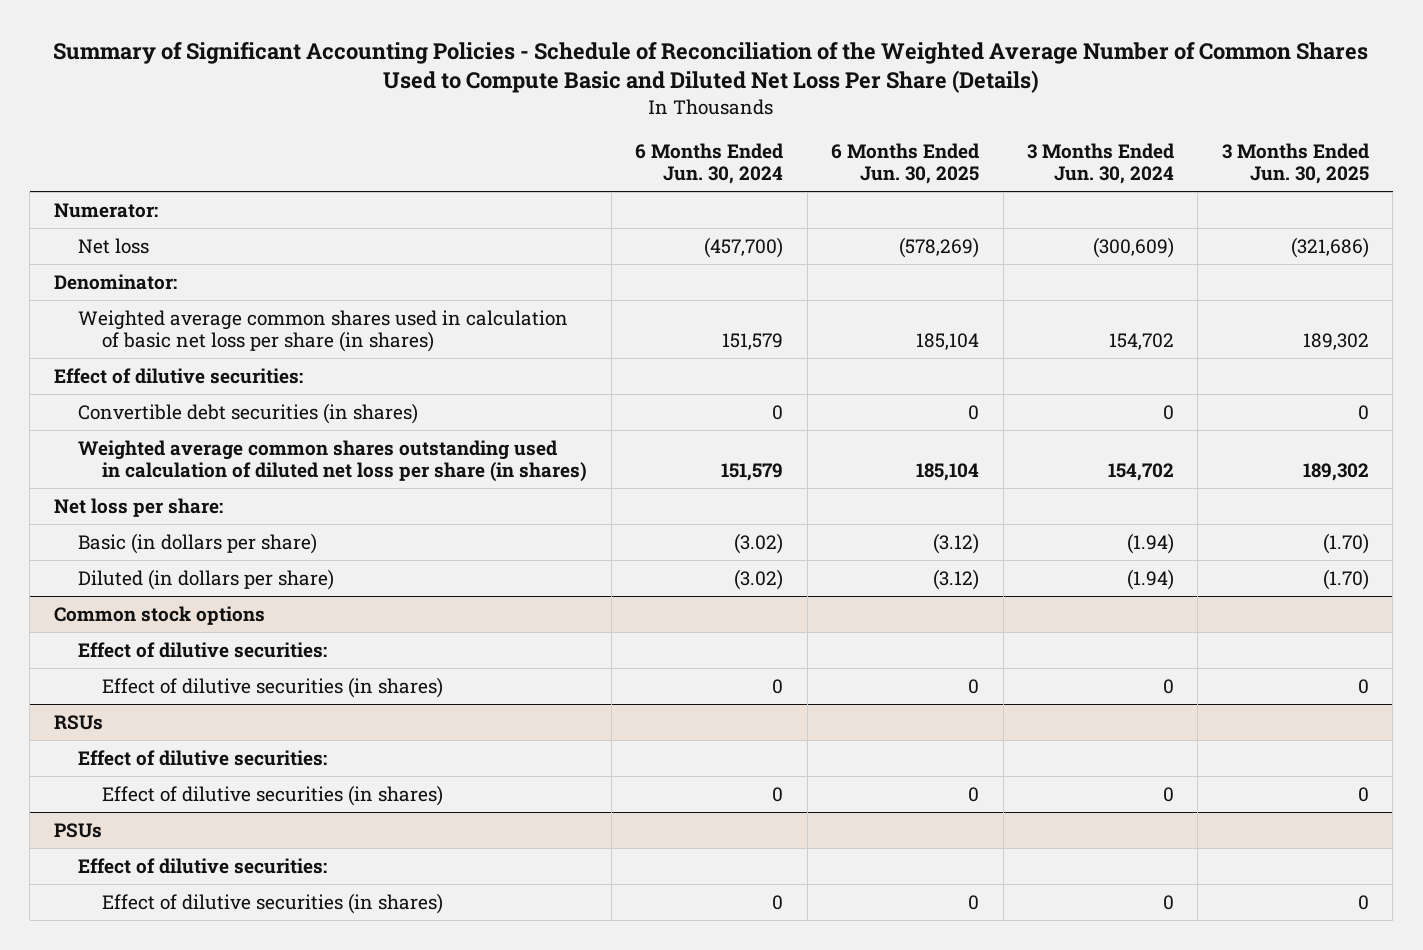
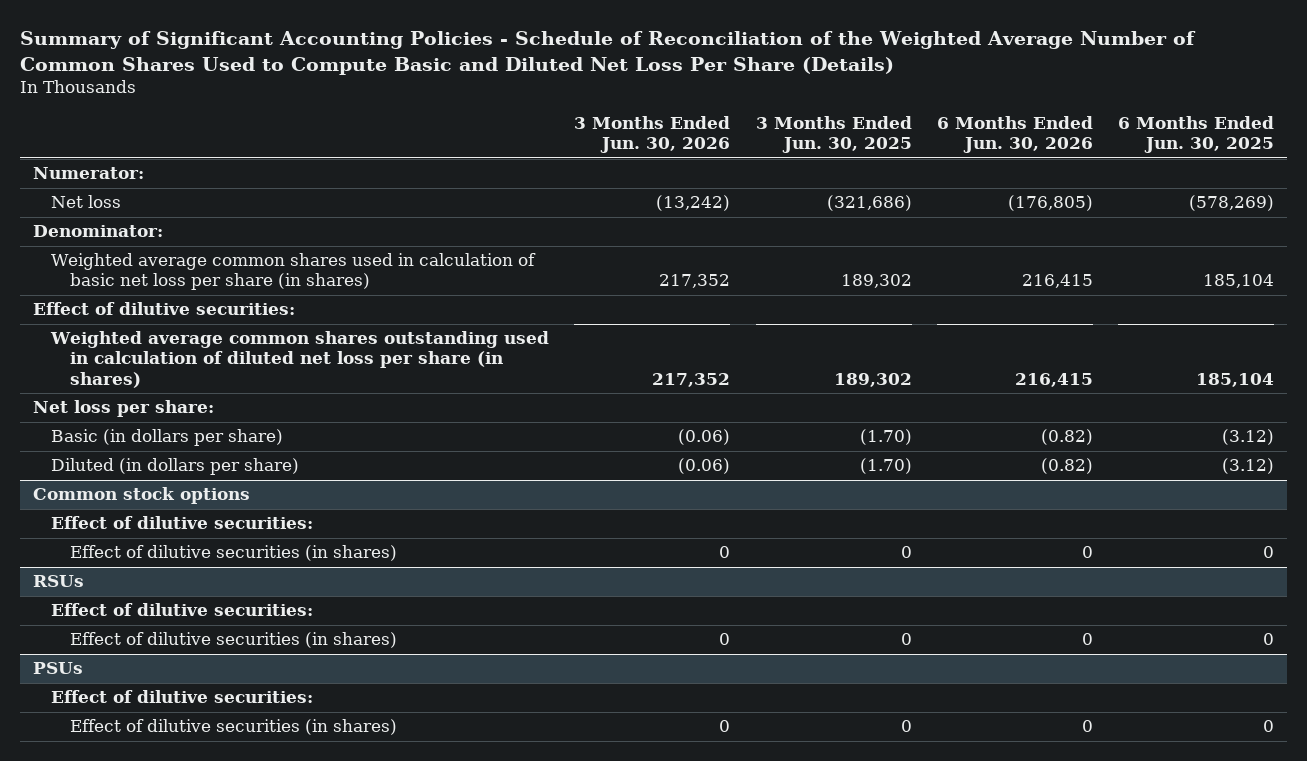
- | 6 Months Ended Jun. 30, 2024 | 6 Months Ended Jun. 30, 2025 | 3 Months Ended Jun. 30, 2024 | 3 Months Ended Jun. 30, 2025
+ | 3 Months Ended Jun. 30, 2026 | 3 Months Ended Jun. 30, 2025 | 6 Months Ended Jun. 30, 2026 | 6 Months Ended Jun. 30, 2025
- Convertible debt securities (in shares) | 0 | 0 | 0 | 0

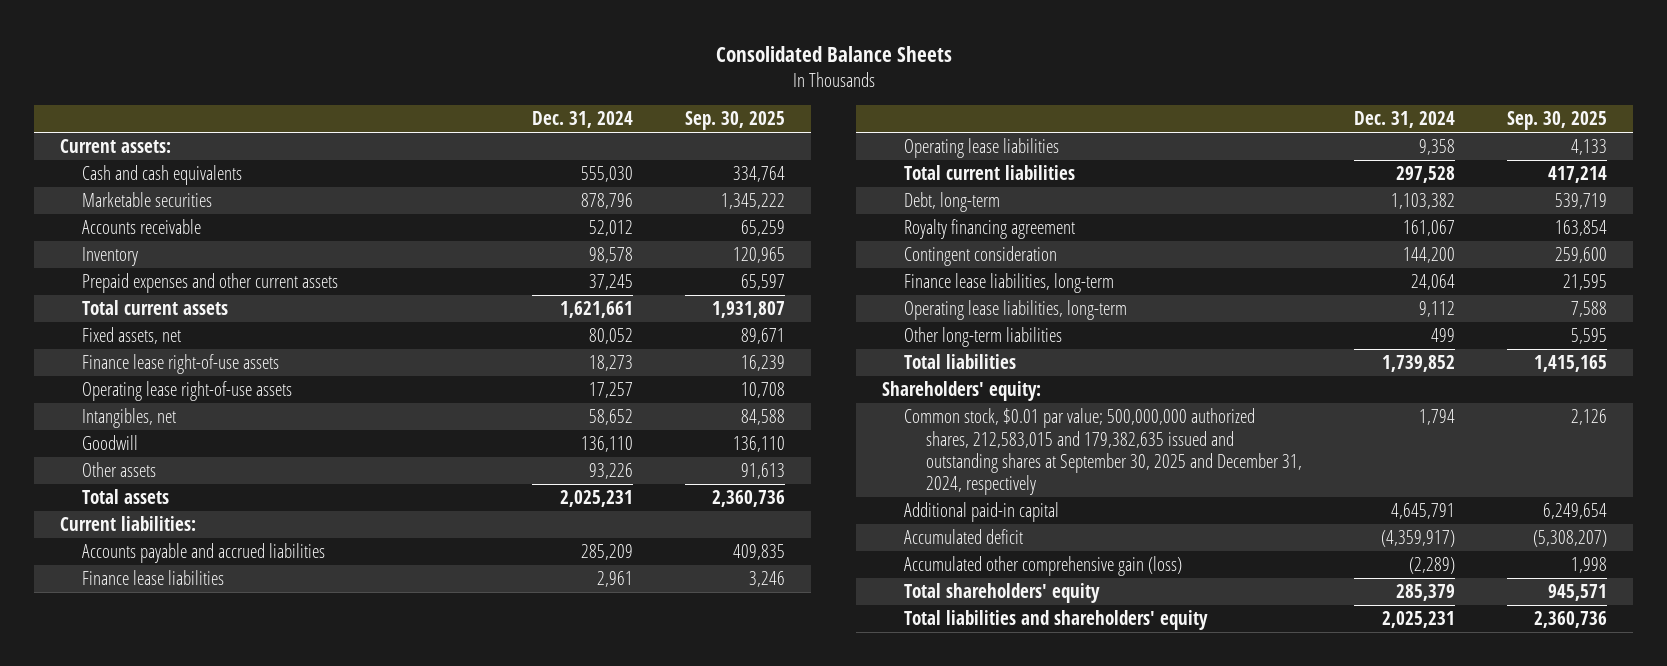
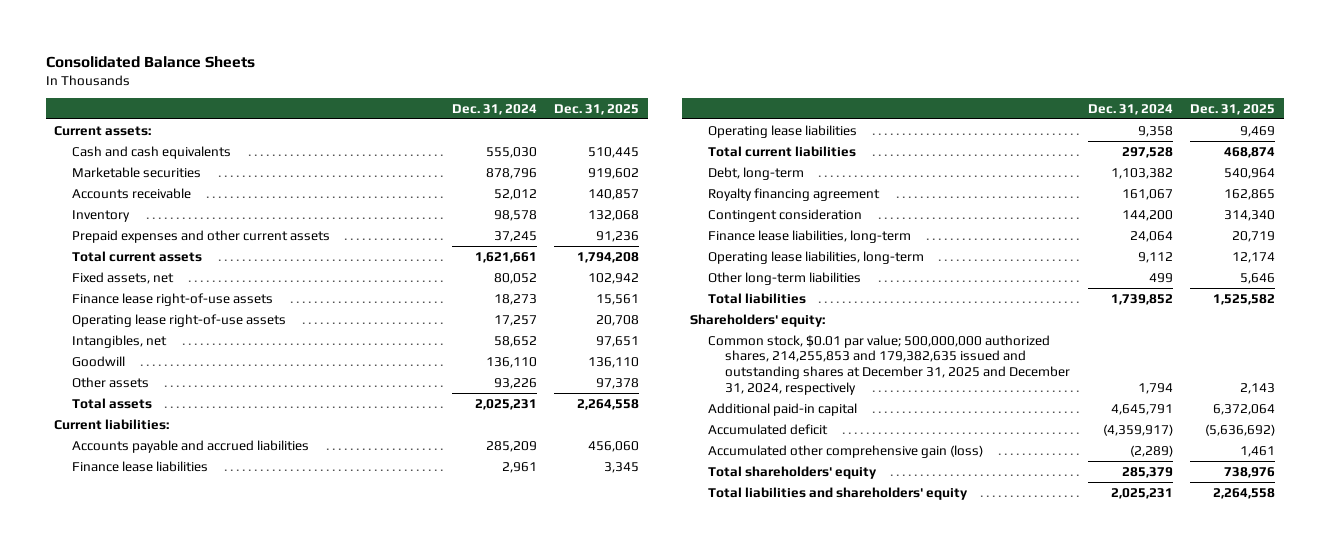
- | Dec. 31, 2024 | Sep. 30, 2025
+ | Dec. 31, 2024 | Dec. 31, 2025
- Common stock, $0.01 par value; 500,000,000 authorized shares, 212,583,015 and 179,382,635 issued and outstanding shares at September 30, 2025 and December 31, 2024, respectively | 1,794 | 2,126
+ Common stock, $0.01 par value; 500,000,000 authorized shares, 214,255,853 and 179,382,635 issued and outstanding shares at December 31, 2025 and December 31, 2024, respectively | 1,794 | 2,143

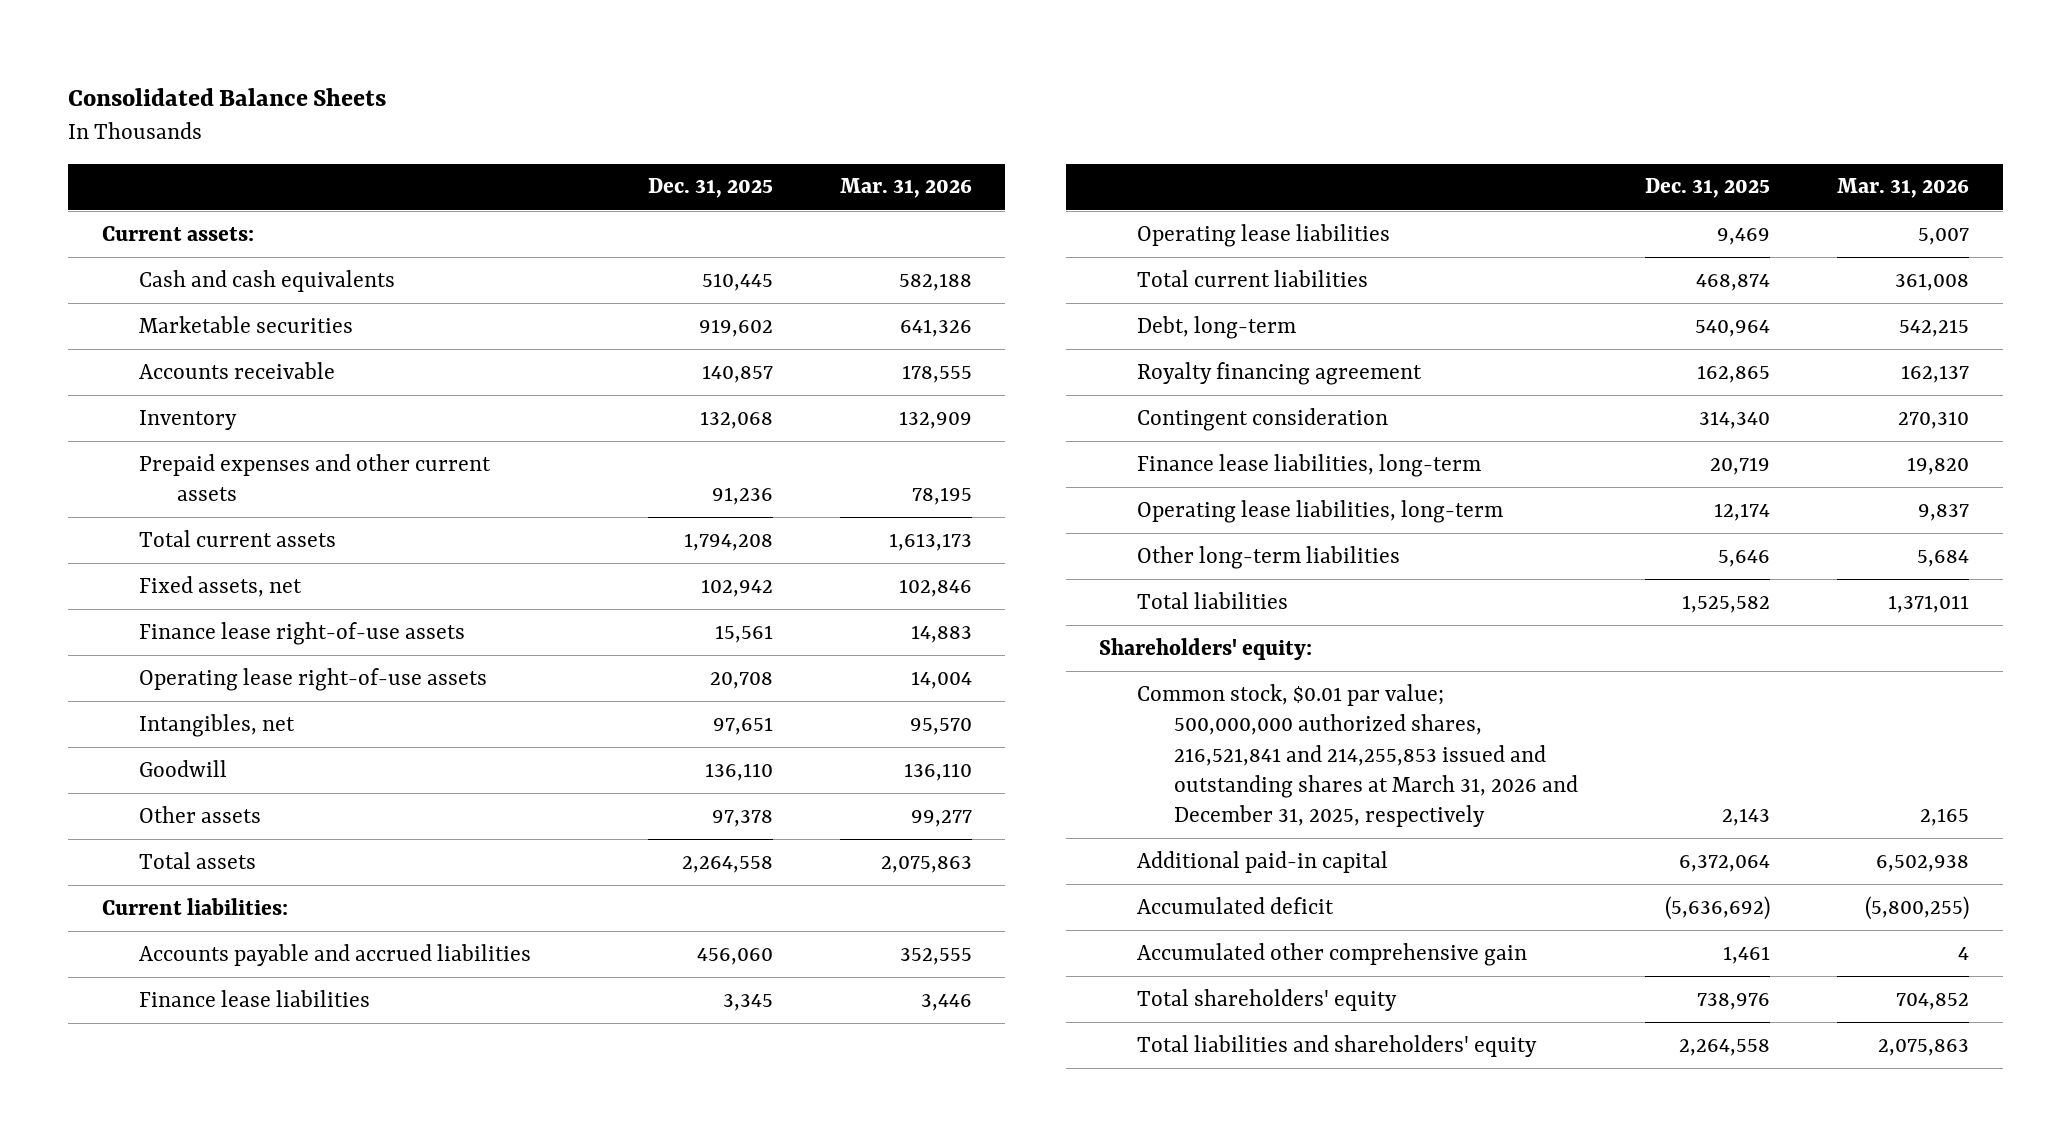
- | Dec. 31, 2024 | Dec. 31, 2025
+ | Dec. 31, 2025 | Mar. 31, 2026
- Common stock, $0.01 par value; 500,000,000 authorized shares, 214,255,853 and 179,382,635 issued and outstanding shares at December 31, 2025 and December 31, 2024, respectively | 1,794 | 2,143
+ Common stock, $0.01 par value; 500,000,000 authorized shares, 216,521,841 and 214,255,853 issued and outstanding shares at March 31, 2026 and December 31, 2025, respectively | 2,143 | 2,165
- Accumulated other comprehensive gain (loss) | (2,289) | 1,461
+ Accumulated other comprehensive gain | 1,461 | 4

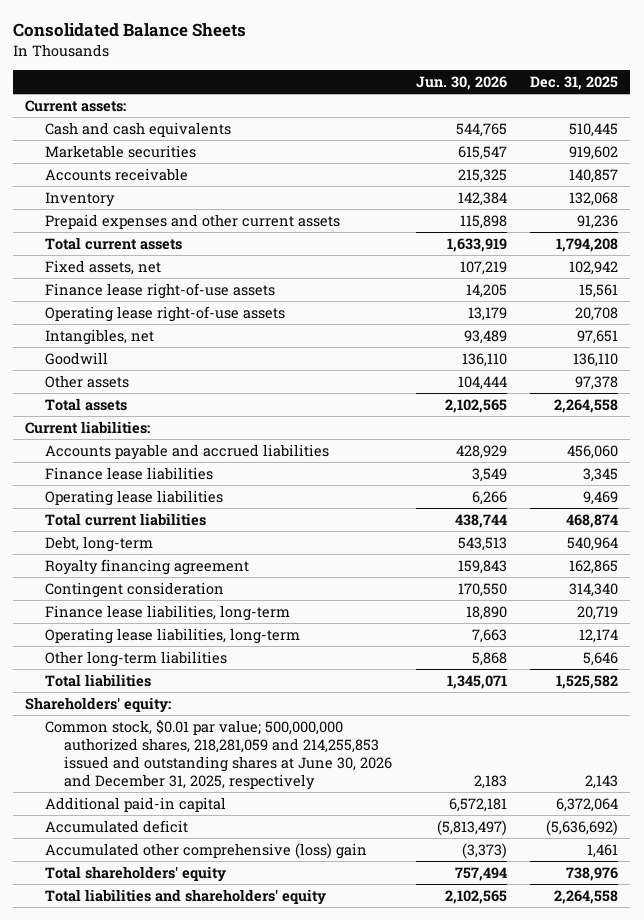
- | Dec. 31, 2025 | Mar. 31, 2026
+ | Jun. 30, 2026 | Dec. 31, 2025
- Common stock, $0.01 par value; 500,000,000 authorized shares, 216,521,841 and 214,255,853 issued and outstanding shares at March 31, 2026 and December 31, 2025, respectively | 2,143 | 2,165
+ Common stock, $0.01 par value; 500,000,000 authorized shares, 218,281,059 and 214,255,853 issued and outstanding shares at June 30, 2026 and December 31, 2025, respectively | 2,183 | 2,143
- Accumulated other comprehensive gain | 1,461 | 4
+ Accumulated other comprehensive (loss) gain | (3,373) | 1,461

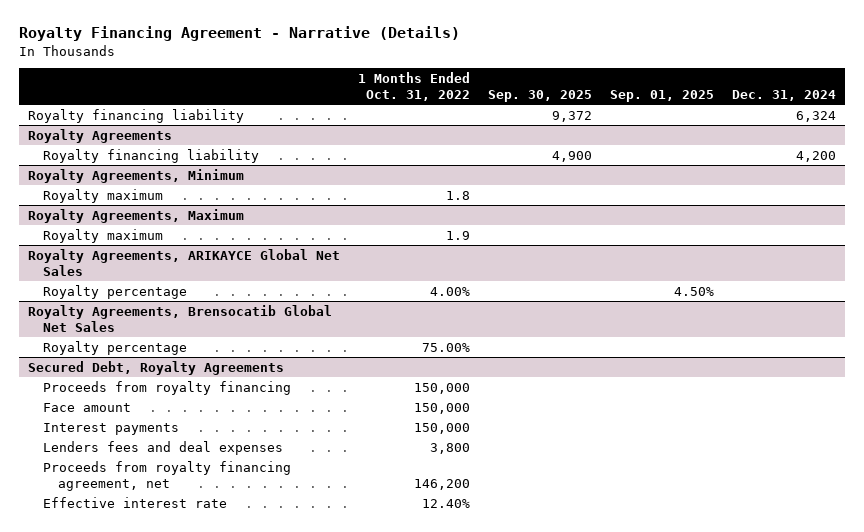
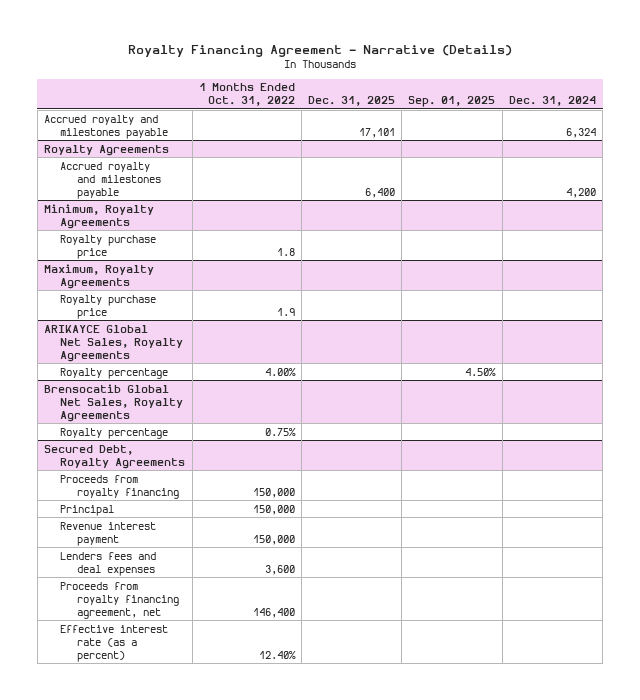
- | 1 Months Ended Oct. 31, 2022 | Sep. 30, 2025 | Sep. 01, 2025 | Dec. 31, 2024
+ | 1 Months Ended Oct. 31, 2022 | Dec. 31, 2025 | Sep. 01, 2025 | Dec. 31, 2024
- Royalty financing liability | | 9,372 | | 6,324
+ Accrued royalty and milestones payable | | 17,101 | | 6,324
@ Royalty Agreements
- Royalty financing liability | | 4,900 | | 4,200
- Royalty Agreements, Minimum
- Royalty maximum | 1.8 | | |
- Royalty Agreements, Maximum
- Royalty maximum | 1.9 | | |
- Royalty Agreements, ARIKAYCE Global Net Sales
@ Royalty Agreements
+ Accrued royalty and milestones payable | | 6,400 | | 4,200
+ Minimum, Royalty Agreements
+ Royalty purchase price | 1.8 | | |
+ Maximum, Royalty Agreements
+ Royalty purchase price | 1.9 | | |
+ ARIKAYCE Global Net Sales, Royalty Agreements
- Royalty Agreements, Brensocatib Global Net Sales
- Royalty percentage | 75.00% | | |
+ Brensocatib Global Net Sales, Royalty Agreements
+ Royalty percentage | 0.75% | | |
@ Secured Debt, Royalty Agreements
- Face amount | 150,000 | | |
- Interest payments | 150,000 | | |
- Lenders fees and deal expenses | 3,800 | | |
- Proceeds from royalty financing agreement, net | 146,200 | | |
- Effective interest rate | 12.40% | | |
+ Principal | 150,000 | | |
+ Revenue interest payment | 150,000 | | |
+ Lenders fees and deal expenses | 3,600 | | |
+ Proceeds from royalty financing agreement, net | 146,400 | | |
+ Effective interest rate (as a percent) | 12.40% | | |

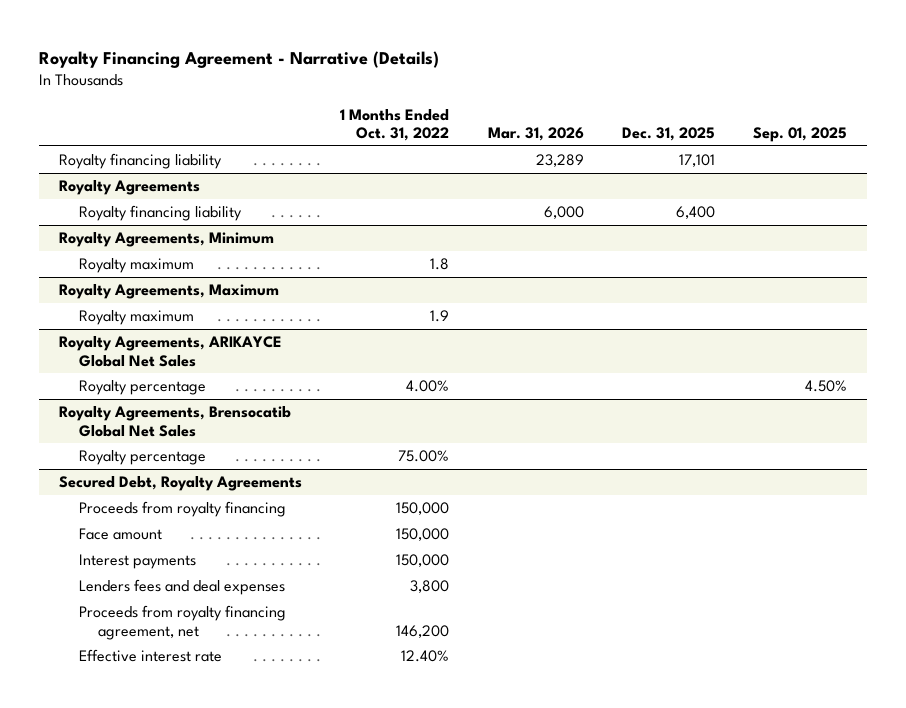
- | 1 Months Ended Oct. 31, 2022 | Dec. 31, 2025 | Sep. 01, 2025 | Dec. 31, 2024
+ | 1 Months Ended Oct. 31, 2022 | Mar. 31, 2026 | Dec. 31, 2025 | Sep. 01, 2025
- Accrued royalty and milestones payable | | 17,101 | | 6,324
+ Royalty financing liability | | 23,289 | 17,101 |
@ Royalty Agreements
- Accrued royalty and milestones payable | | 6,400 | | 4,200
- Minimum, Royalty Agreements
- Royalty purchase price | 1.8 | | |
- Maximum, Royalty Agreements
- Royalty purchase price | 1.9 | | |
- ARIKAYCE Global Net Sales, Royalty Agreements
@ Royalty Agreements
+ Royalty financing liability | | 6,000 | 6,400 |
+ Royalty Agreements, Minimum
+ Royalty maximum | 1.8 | | |
+ Royalty Agreements, Maximum
+ Royalty maximum | 1.9 | | |
+ Royalty Agreements, ARIKAYCE Global Net Sales
- Brensocatib Global Net Sales, Royalty Agreements
- Royalty percentage | 0.75% | | |
+ Royalty Agreements, Brensocatib Global Net Sales
+ Royalty percentage | 75.00% | | |
@ Secured Debt, Royalty Agreements
- Principal | 150,000 | | |
- Revenue interest payment | 150,000 | | |
- Lenders fees and deal expenses | 3,600 | | |
- Proceeds from royalty financing agreement, net | 146,400 | | |
- Effective interest rate (as a percent) | 12.40% | | |
+ Face amount | 150,000 | | |
+ Interest payments | 150,000 | | |
+ Lenders fees and deal expenses | 3,800 | | |
+ Proceeds from royalty financing agreement, net | 146,200 | | |
+ Effective interest rate | 12.40% | | |

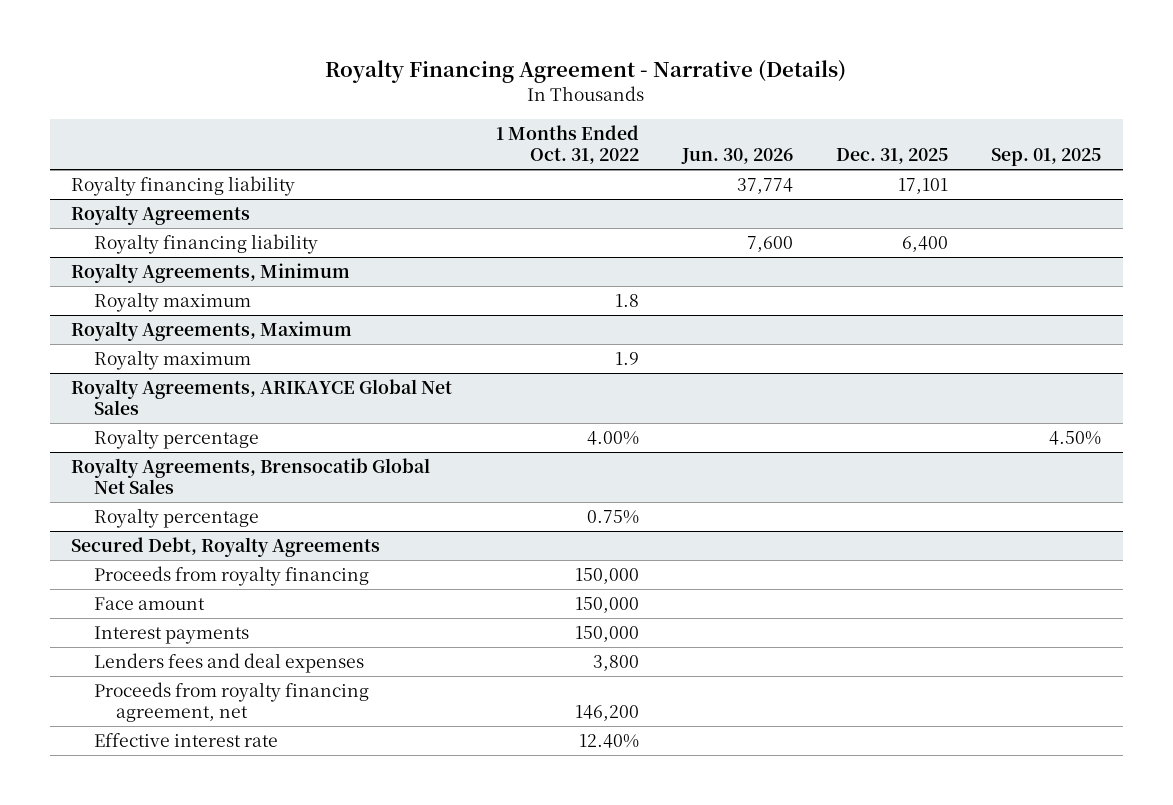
- | 1 Months Ended Oct. 31, 2022 | Mar. 31, 2026 | Dec. 31, 2025 | Sep. 01, 2025
+ | 1 Months Ended Oct. 31, 2022 | Jun. 30, 2026 | Dec. 31, 2025 | Sep. 01, 2025
@ Royalty Agreements, Brensocatib Global Net Sales
- Royalty percentage | 75.00% | | |
+ Royalty percentage | 0.75% | | |

